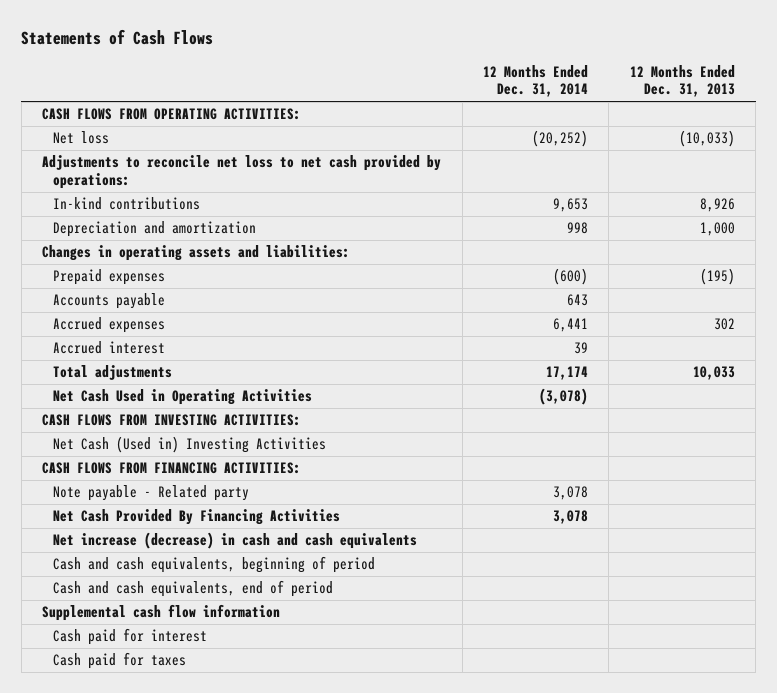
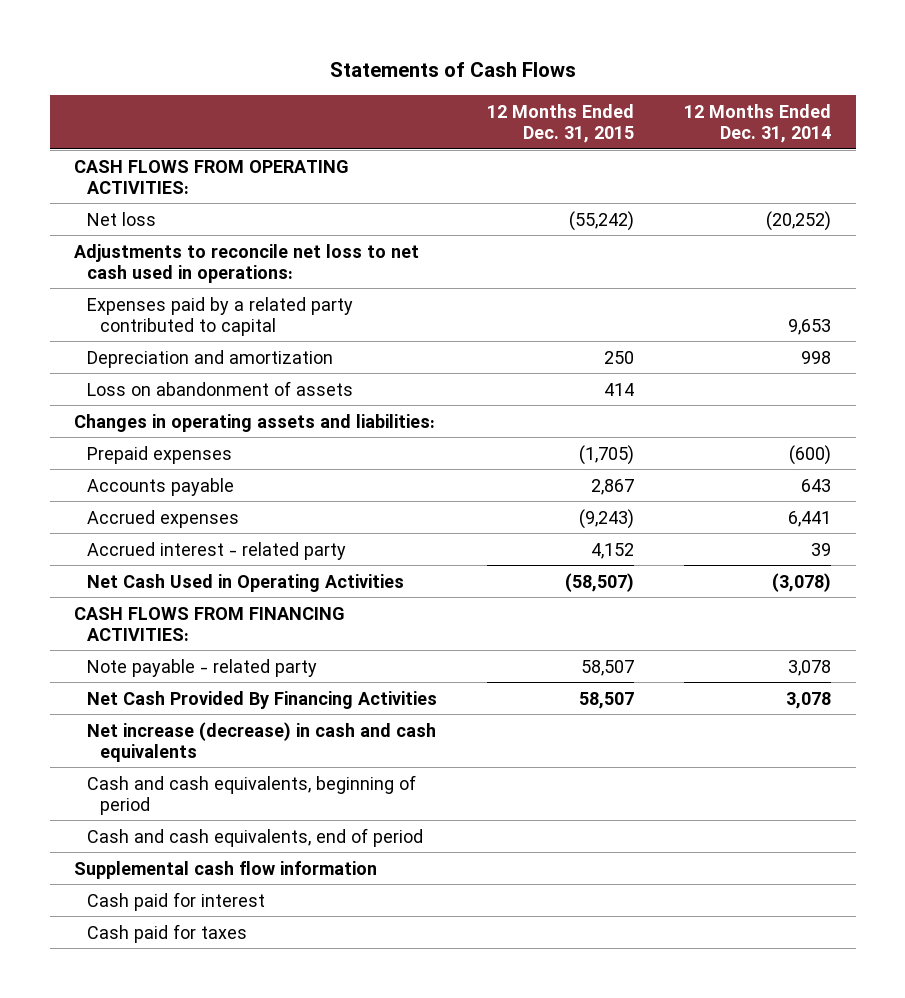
- | 12 Months Ended Dec. 31, 2014 | 12 Months Ended Dec. 31, 2013
+ | 12 Months Ended Dec. 31, 2015 | 12 Months Ended Dec. 31, 2014
- Adjustments to reconcile net loss to net cash provided by operations:
- In-kind contributions | 9,653 | 8,926
+ Adjustments to reconcile net loss to net cash used in operations:
+ Expenses paid by a related party contributed to capital | | 9,653
+ Loss on abandonment of assets | 414 |
- Accrued interest | 39 |
- Total adjustments | 17,174 | 10,033
+ Accrued interest - related party | 4,152 | 39
- CASH FLOWS FROM INVESTING ACTIVITIES:
- Net Cash (Used in) Investing Activities
- Note payable - Related party | 3,078 |
+ Note payable - related party | 58,507 | 3,078

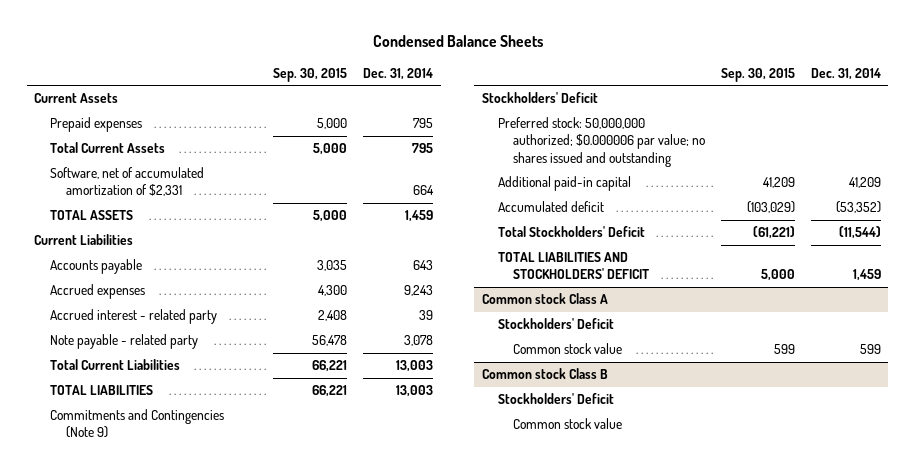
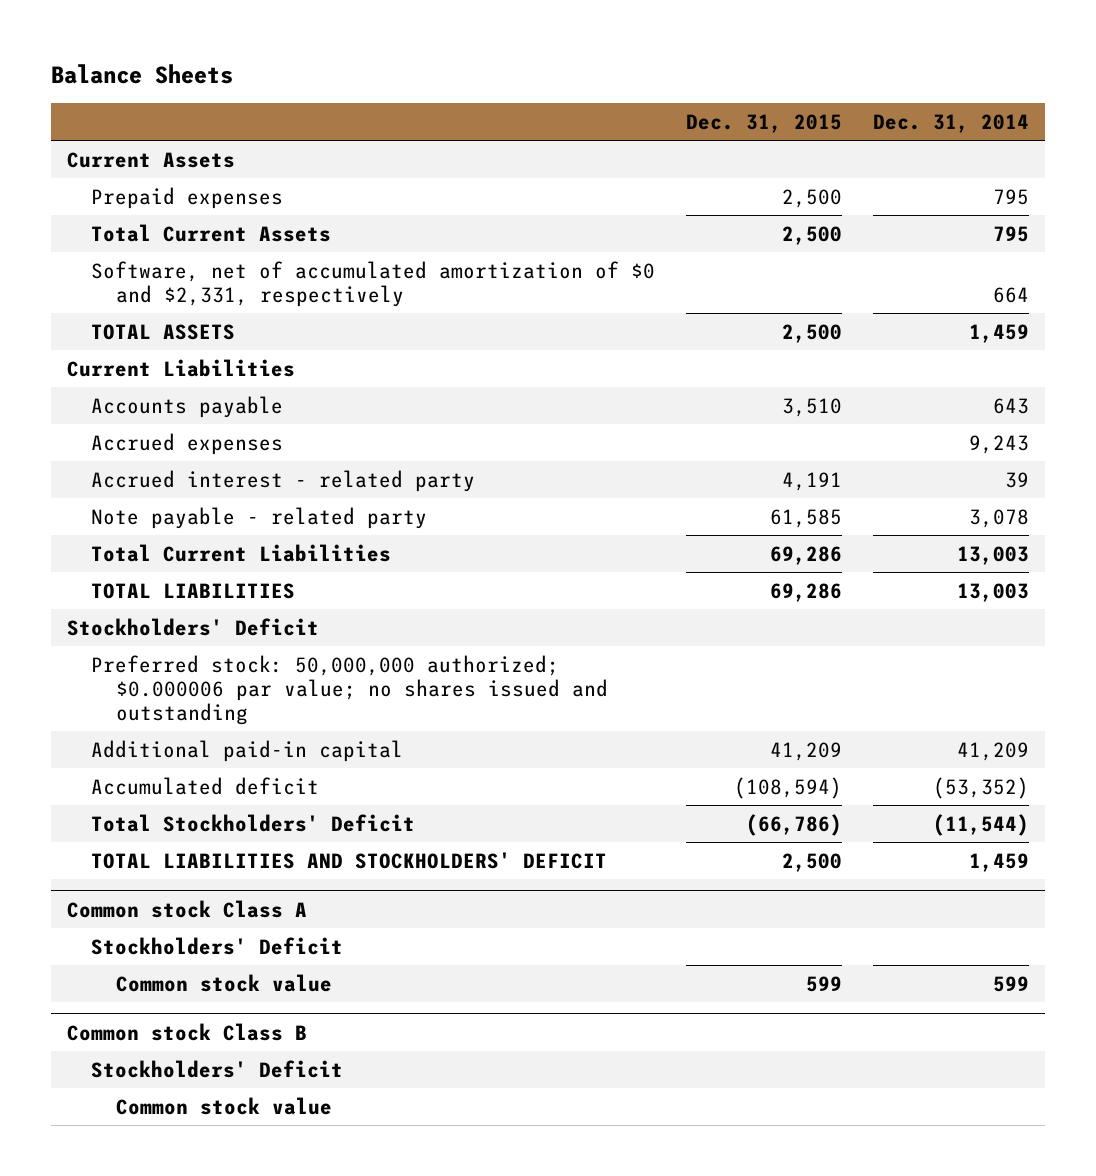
- Condensed Balance Sheets
+ Balance Sheets
- | Sep. 30, 2015 | Dec. 31, 2014
+ | Dec. 31, 2015 | Dec. 31, 2014
- Software, net of accumulated amortization of $2,331 | | 664
+ Software, net of accumulated amortization of $0 and $2,331, respectively | | 664
- Commitments and Contingencies (Note 9)

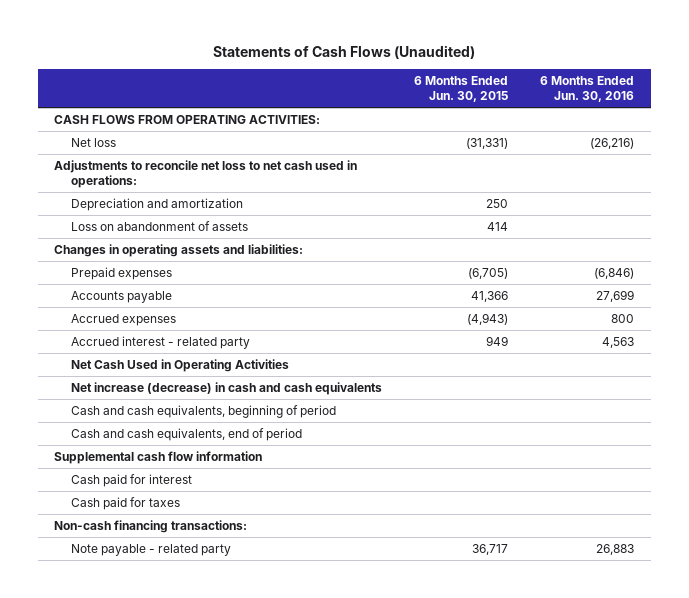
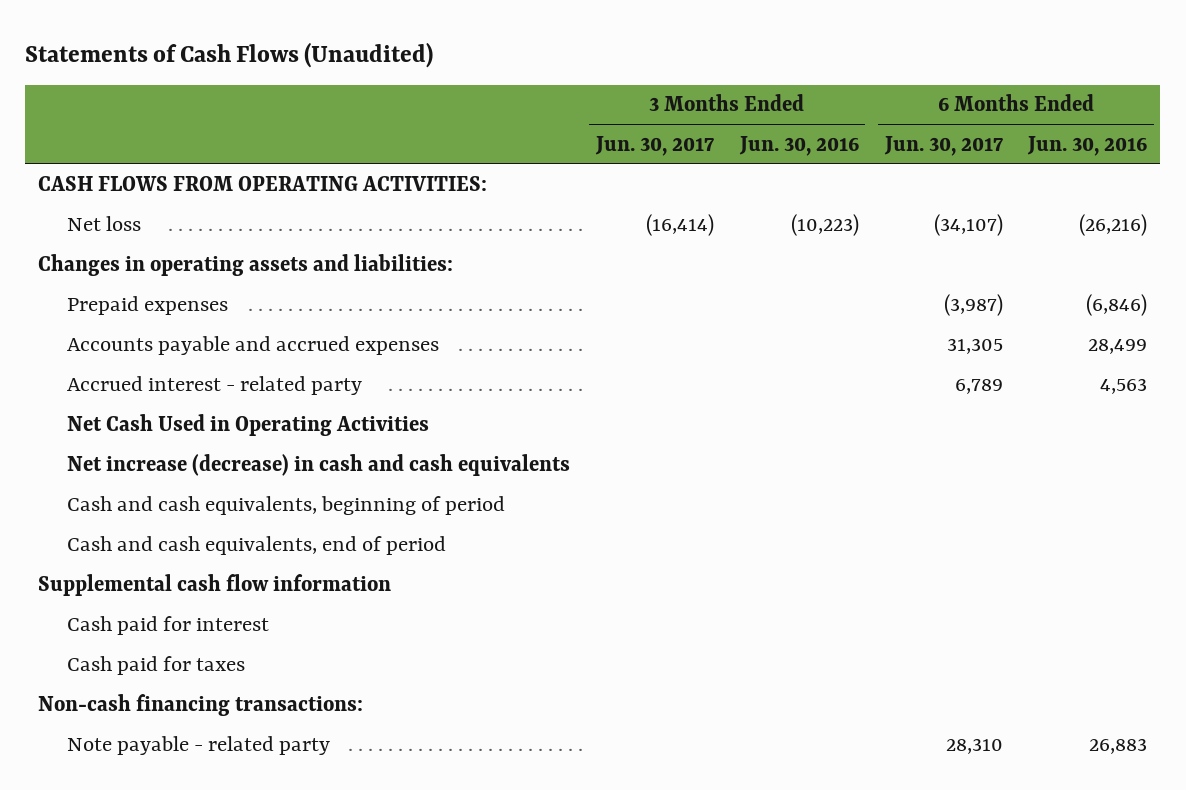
- | 6 Months Ended Jun. 30, 2015 | 6 Months Ended Jun. 30, 2016
+ | 3 Months Ended Jun. 30, 2017 | 3 Months Ended Jun. 30, 2016 | 6 Months Ended Jun. 30, 2017 | 6 Months Ended Jun. 30, 2016
- Adjustments to reconcile net loss to net cash used in operations:
- Depreciation and amortization | 250 |
- Loss on abandonment of assets | 414 |
- Accounts payable | 41,366 | 27,699
- Accrued expenses | (4,943) | 800
+ Accounts payable and accrued expenses | | | 31,305 | 28,499

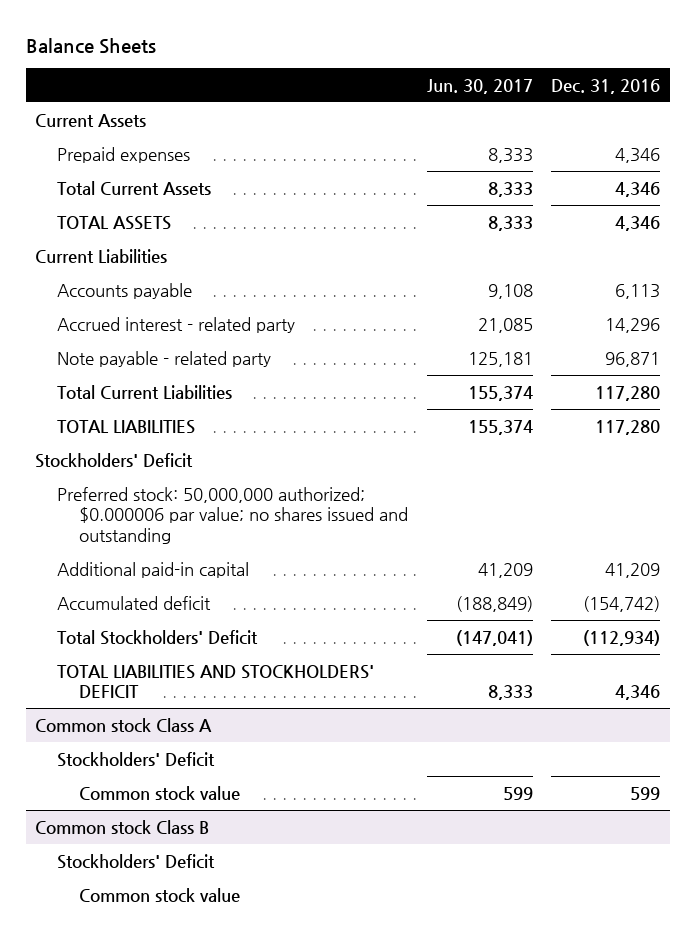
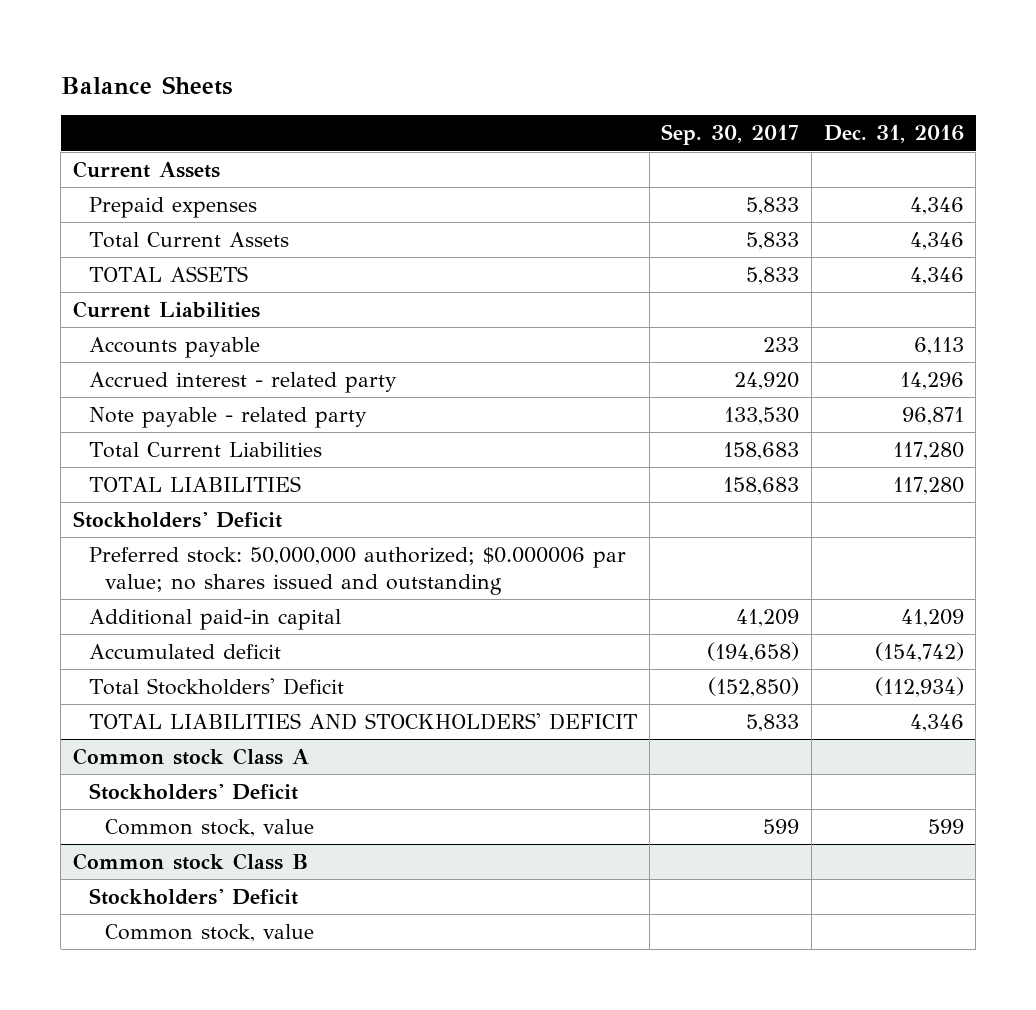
- | Jun. 30, 2017 | Dec. 31, 2016
+ | Sep. 30, 2017 | Dec. 31, 2016
@ Common stock Class A
- Common stock value | 599 | 599
+ Common stock, value | 599 | 599
@ Common stock Class B
- Common stock value
+ Common stock, value

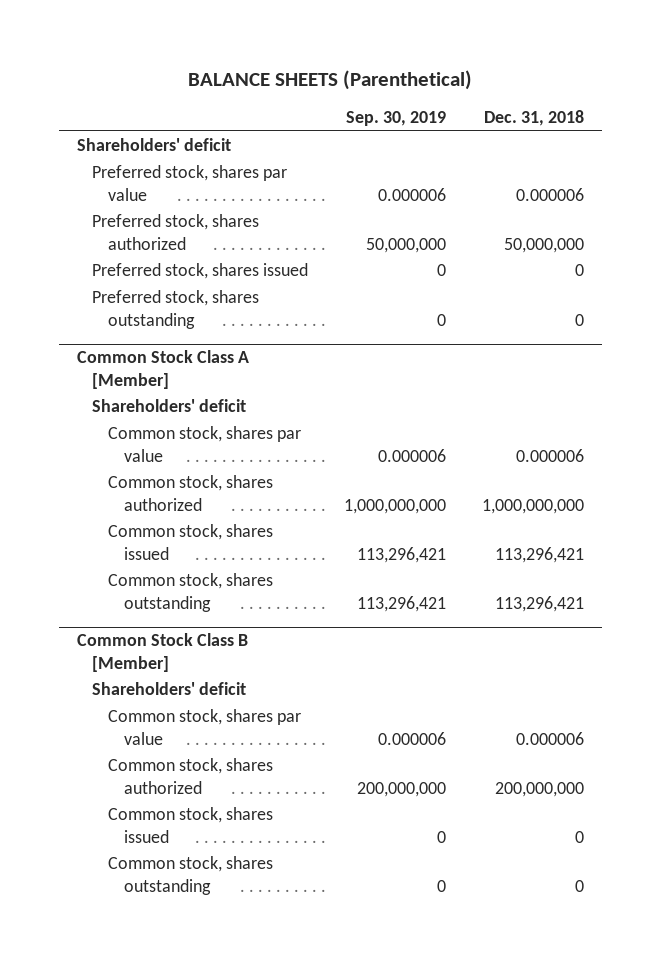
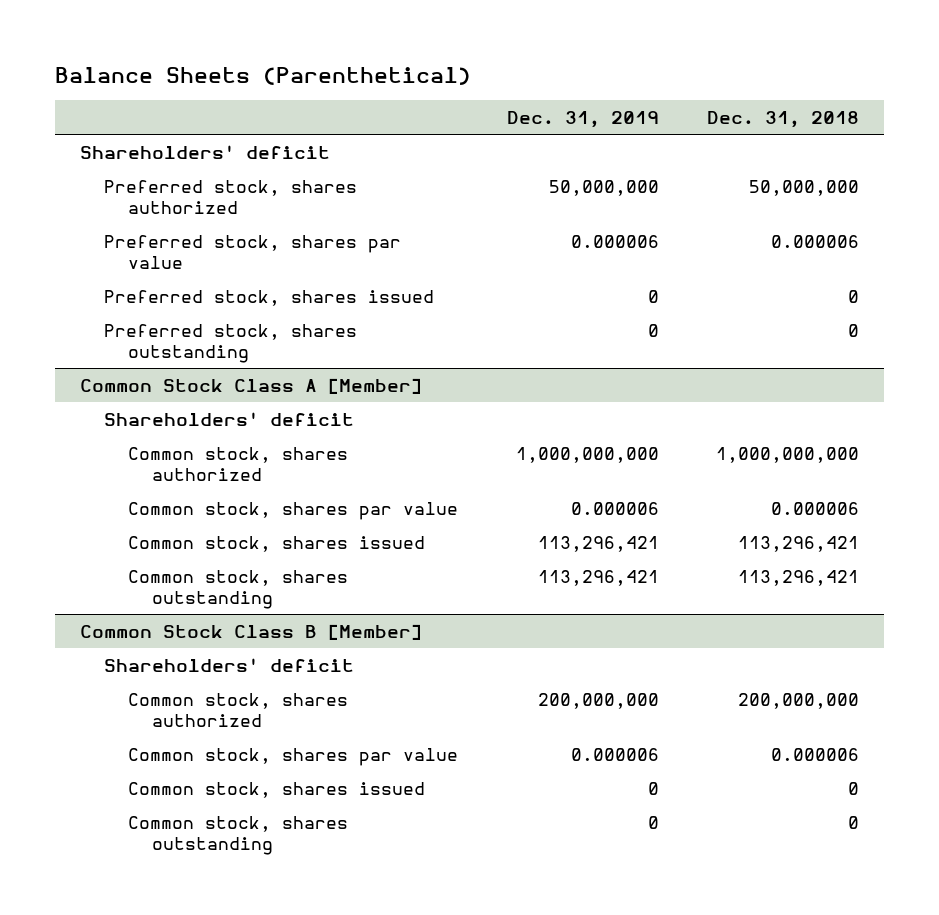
- BALANCE SHEETS (Parenthetical)
+ Balance Sheets (Parenthetical)
- | Sep. 30, 2019 | Dec. 31, 2018
+ | Dec. 31, 2019 | Dec. 31, 2018
moved down: Preferred stock, shares par value | 0.000006 | 0.000006
@ Common Stock Class A [Member]
moved down: Common stock, shares par value | 0.000006 | 0.000006
@ Common Stock Class B [Member]
moved down: Common stock, shares par value | 0.000006 | 0.000006

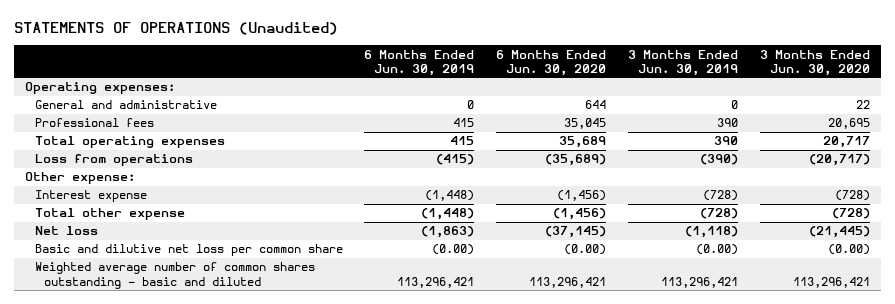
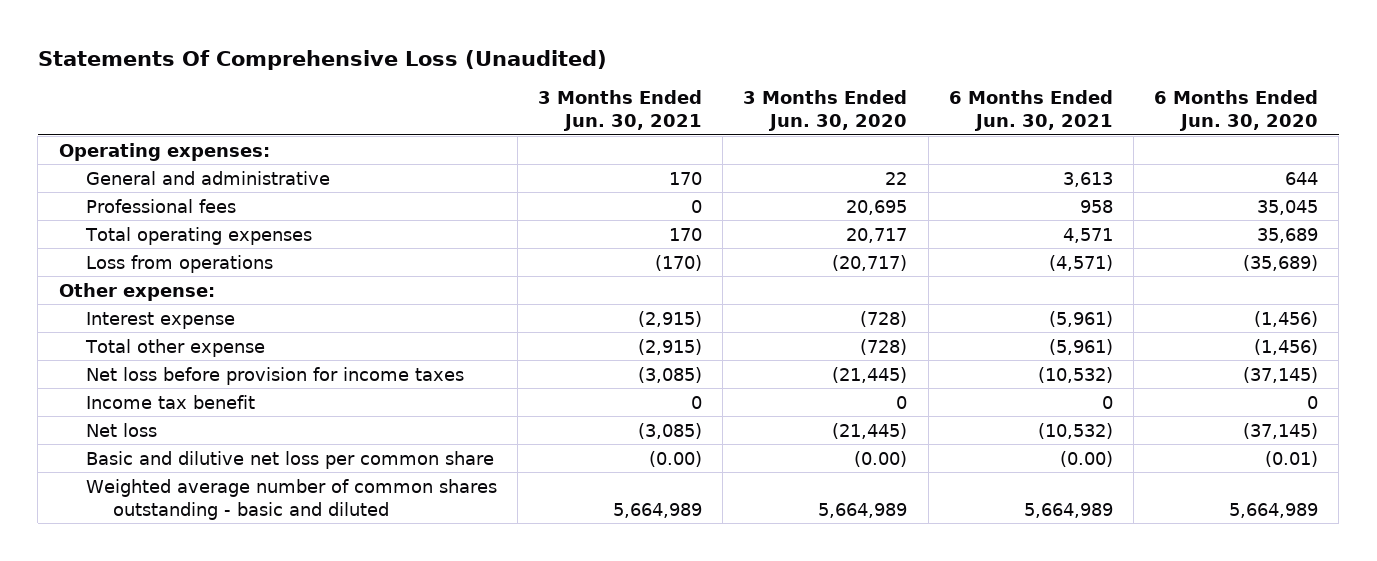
- STATEMENTS OF OPERATIONS (Unaudited)
+ Statements Of Comprehensive Loss (Unaudited)
- | 6 Months Ended Jun. 30, 2019 | 6 Months Ended Jun. 30, 2020 | 3 Months Ended Jun. 30, 2019 | 3 Months Ended Jun. 30, 2020
+ | 3 Months Ended Jun. 30, 2021 | 3 Months Ended Jun. 30, 2020 | 6 Months Ended Jun. 30, 2021 | 6 Months Ended Jun. 30, 2020
+ Net loss before provision for income taxes | (3,085) | (21,445) | (10,532) | (37,145)
+ Income tax benefit | 0 | 0 | 0 | 0
- Basic and dilutive net loss per common share | (0.00) | (0.00) | (0.00) | (0.00)
- Weighted average number of common shares outstanding - basic and diluted | 113,296,421 | 113,296,421 | 113,296,421 | 113,296,421
+ Basic and dilutive net loss per common share | (0.00) | (0.00) | (0.00) | (0.01)
+ Weighted average number of common shares outstanding - basic and diluted | 5,664,989 | 5,664,989 | 5,664,989 | 5,664,989

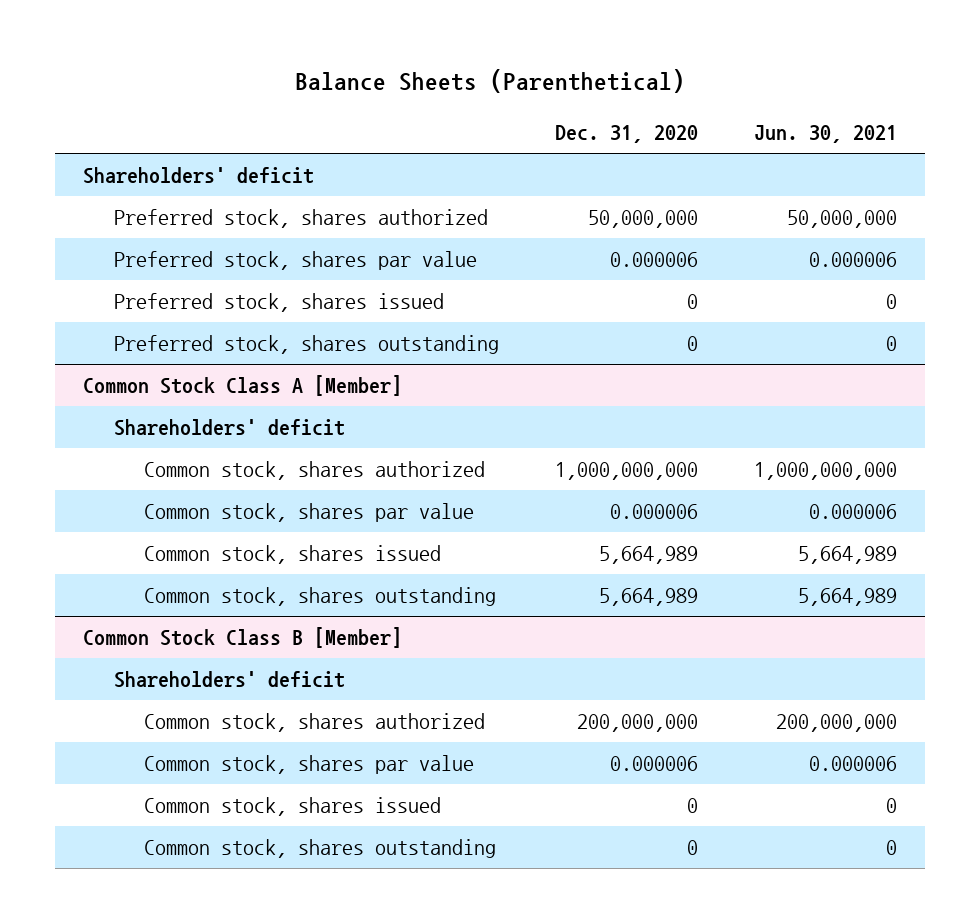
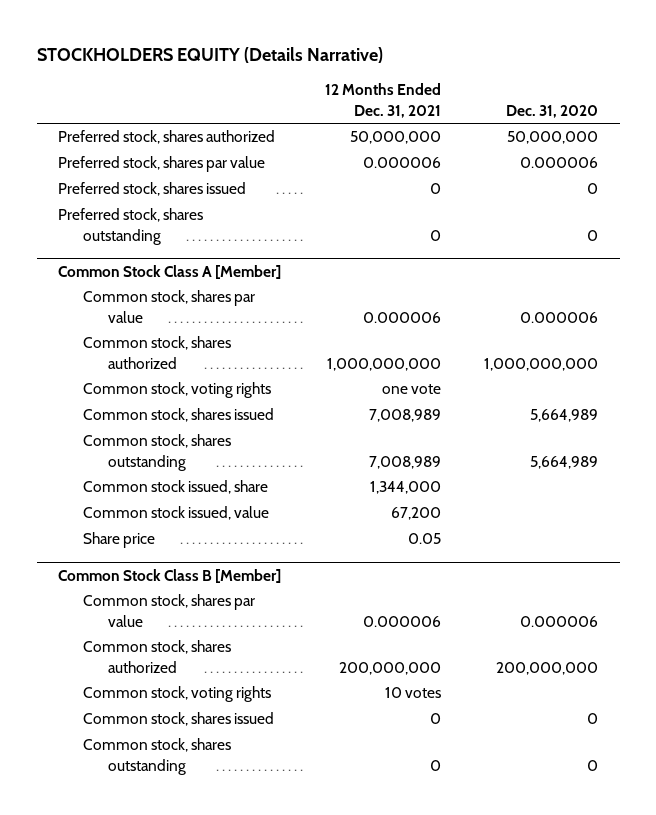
- Balance Sheets (Parenthetical)
+ STOCKHOLDERS EQUITY (Details Narrative)
- | Dec. 31, 2020 | Jun. 30, 2021
+ | 12 Months Ended Dec. 31, 2021 | Dec. 31, 2020
- Shareholders' deficit
@ Common Stock Class A [Member]
- Shareholders' deficit
moved down: Common stock, shares authorized | 1,000,000,000 | 1,000,000,000
+ Common stock, voting rights | one vote |
+ Common stock issued, share | 1,344,000 |
+ Common stock issued, value | 67,200 |
+ Share price | 0.05 |
@ Common Stock Class B [Member]
- Shareholders' deficit
moved down: Common stock, shares authorized | 200,000,000 | 200,000,000
+ Common stock, voting rights | 10 votes |

